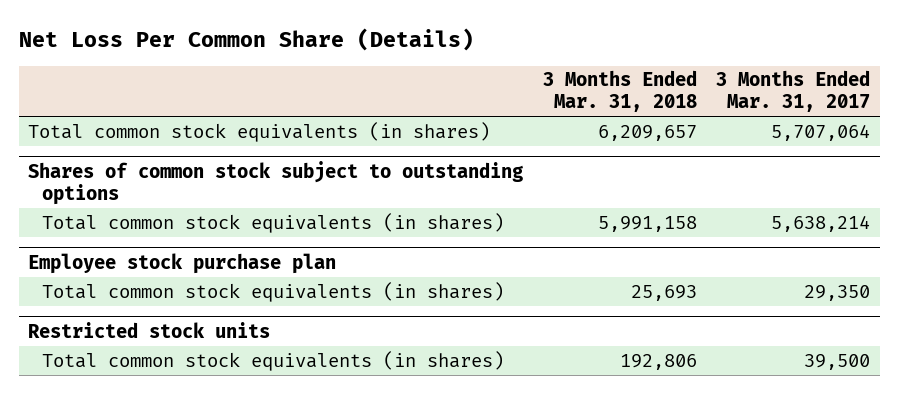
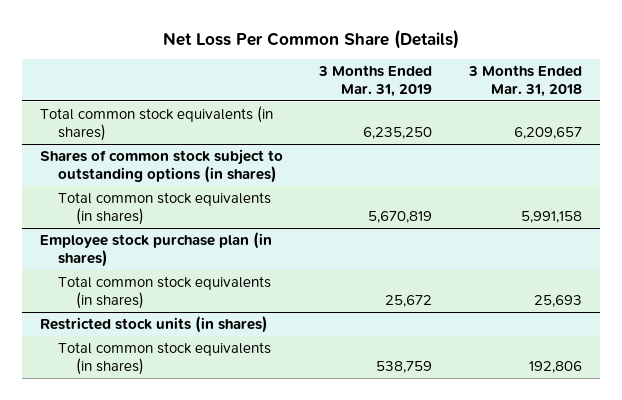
- | 3 Months Ended Mar. 31, 2018 | 3 Months Ended Mar. 31, 2017
+ | 3 Months Ended Mar. 31, 2019 | 3 Months Ended Mar. 31, 2018
- Shares of common stock subject to outstanding options
+ Shares of common stock subject to outstanding options (in shares)
- Employee stock purchase plan
+ Employee stock purchase plan (in shares)
- Restricted stock units
+ Restricted stock units (in shares)

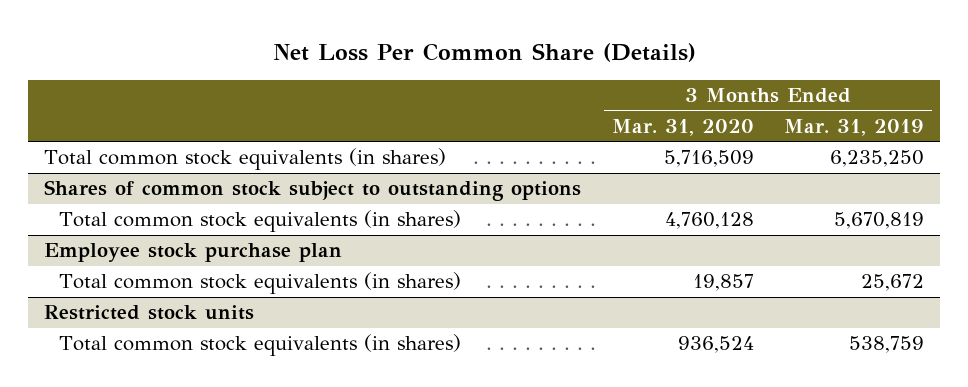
- | 3 Months Ended Mar. 31, 2019 | 3 Months Ended Mar. 31, 2018
+ | 3 Months Ended Mar. 31, 2020 | 3 Months Ended Mar. 31, 2019
- Shares of common stock subject to outstanding options (in shares)
+ Shares of common stock subject to outstanding options
- Employee stock purchase plan (in shares)
+ Employee stock purchase plan
- Restricted stock units (in shares)
+ Restricted stock units

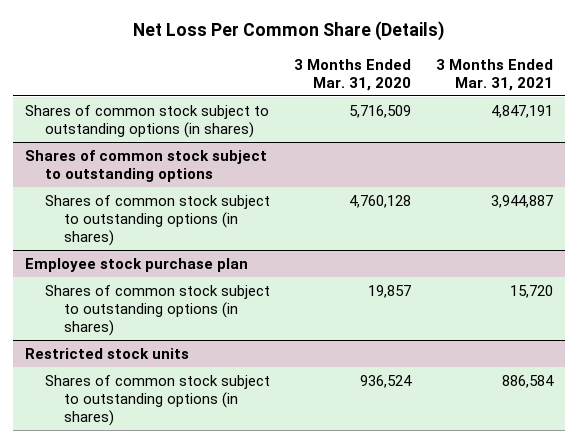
- | 3 Months Ended Mar. 31, 2020 | 3 Months Ended Mar. 31, 2019
+ | 3 Months Ended Mar. 31, 2020 | 3 Months Ended Mar. 31, 2021
- Total common stock equivalents (in shares) | 5,716,509 | 6,235,250
+ Shares of common stock subject to outstanding options (in shares) | 5,716,509 | 4,847,191
@ Shares of common stock subject to outstanding options
- Total common stock equivalents (in shares) | 4,760,128 | 5,670,819
+ Shares of common stock subject to outstanding options (in shares) | 4,760,128 | 3,944,887
@ Employee stock purchase plan
- Total common stock equivalents (in shares) | 19,857 | 25,672
+ Shares of common stock subject to outstanding options (in shares) | 19,857 | 15,720
@ Restricted stock units
- Total common stock equivalents (in shares) | 936,524 | 538,759
+ Shares of common stock subject to outstanding options (in shares) | 936,524 | 886,584

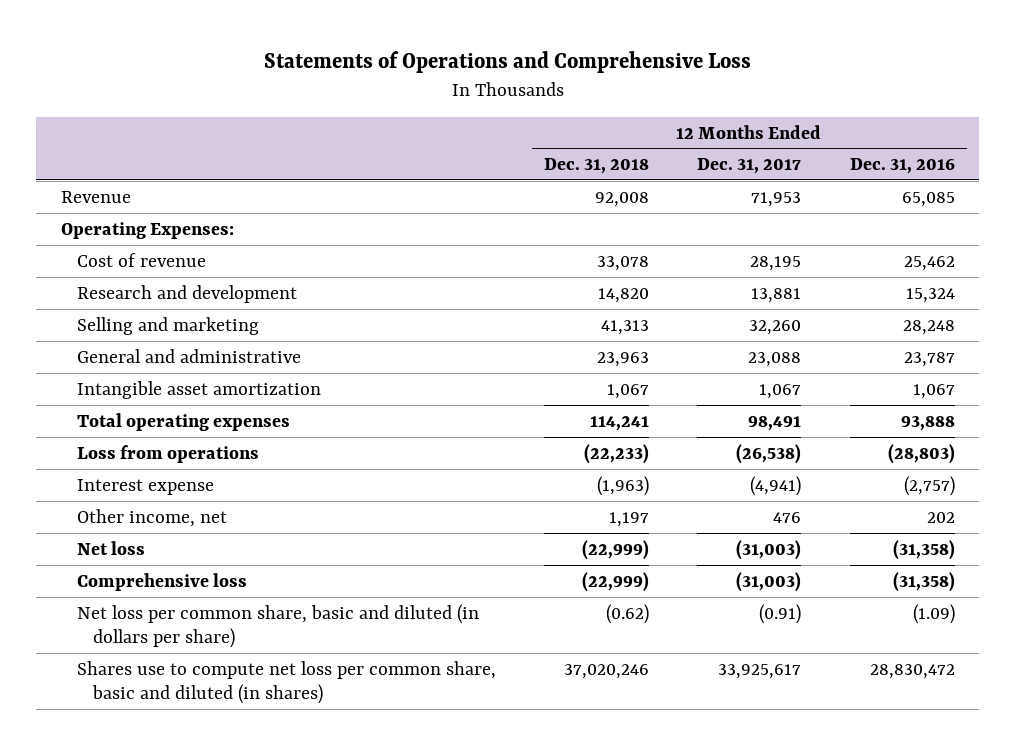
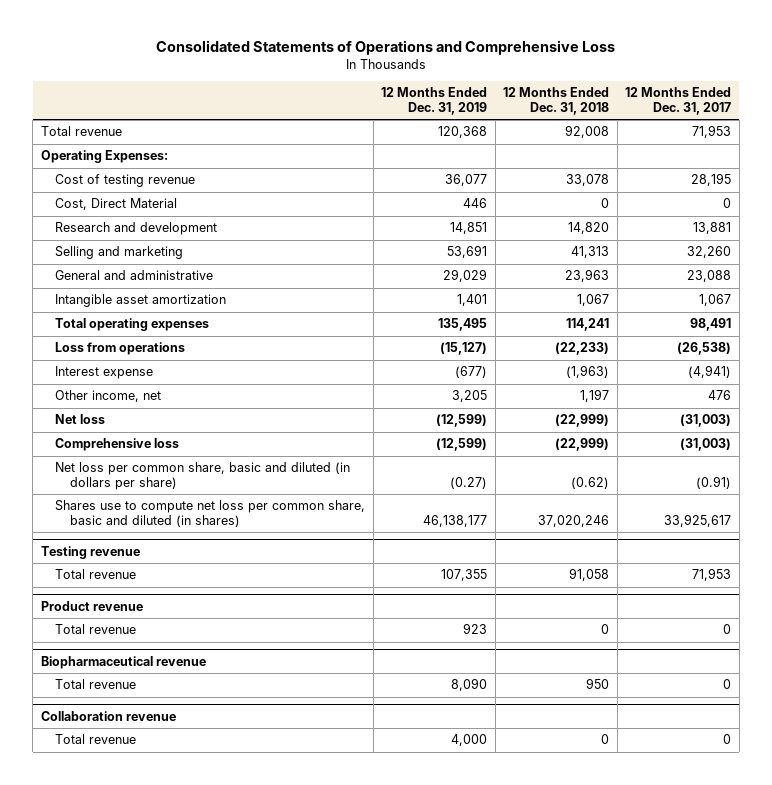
- Statements of Operations and Comprehensive Loss
+ Consolidated Statements of Operations and Comprehensive Loss
- | 12 Months Ended Dec. 31, 2018 | 12 Months Ended Dec. 31, 2017 | 12 Months Ended Dec. 31, 2016
+ | 12 Months Ended Dec. 31, 2019 | 12 Months Ended Dec. 31, 2018 | 12 Months Ended Dec. 31, 2017
- Revenue | 92,008 | 71,953 | 65,085
+ Total revenue | 120,368 | 92,008 | 71,953
- Cost of revenue | 33,078 | 28,195 | 25,462
+ Cost of testing revenue | 36,077 | 33,078 | 28,195
+ Cost, Direct Material | 446 | 0 | 0
+ Testing revenue
+ Total revenue | 107,355 | 91,058 | 71,953
+ Product revenue
+ Total revenue | 923 | 0 | 0
+ Biopharmaceutical revenue
+ Total revenue | 8,090 | 950 | 0
+ Collaboration revenue
+ Total revenue | 4,000 | 0 | 0

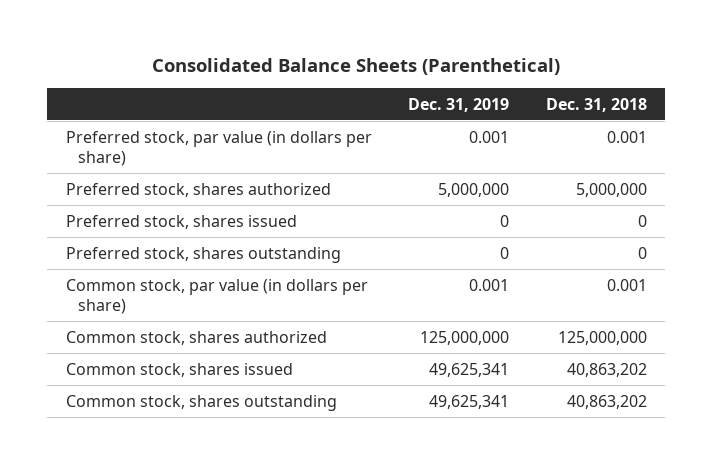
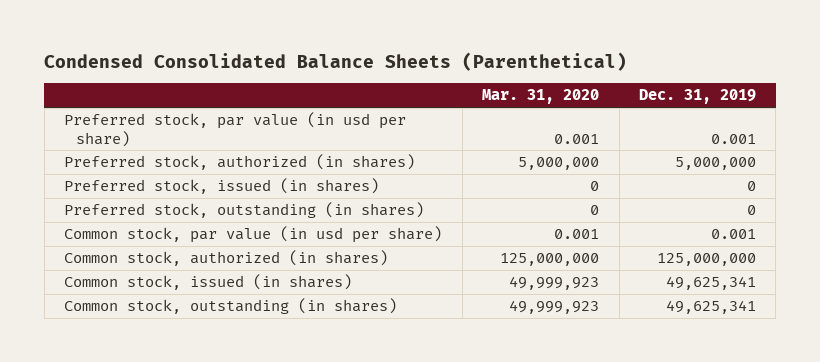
- Consolidated Balance Sheets (Parenthetical)
+ Condensed Consolidated Balance Sheets (Parenthetical)
- | Dec. 31, 2019 | Dec. 31, 2018
+ | Mar. 31, 2020 | Dec. 31, 2019
- Preferred stock, par value (in dollars per share) | 0.001 | 0.001
- Preferred stock, shares authorized | 5,000,000 | 5,000,000
- Preferred stock, shares issued | 0 | 0
- Preferred stock, shares outstanding | 0 | 0
- Common stock, par value (in dollars per share) | 0.001 | 0.001
- Common stock, shares authorized | 125,000,000 | 125,000,000
- Common stock, shares issued | 49,625,341 | 40,863,202
- Common stock, shares outstanding | 49,625,341 | 40,863,202
+ Preferred stock, par value (in usd per share) | 0.001 | 0.001
+ Preferred stock, authorized (in shares) | 5,000,000 | 5,000,000
+ Preferred stock, issued (in shares) | 0 | 0
+ Preferred stock, outstanding (in shares) | 0 | 0
+ Common stock, par value (in usd per share) | 0.001 | 0.001
+ Common stock, authorized (in shares) | 125,000,000 | 125,000,000
+ Common stock, issued (in shares) | 49,999,923 | 49,625,341
+ Common stock, outstanding (in shares) | 49,999,923 | 49,625,341

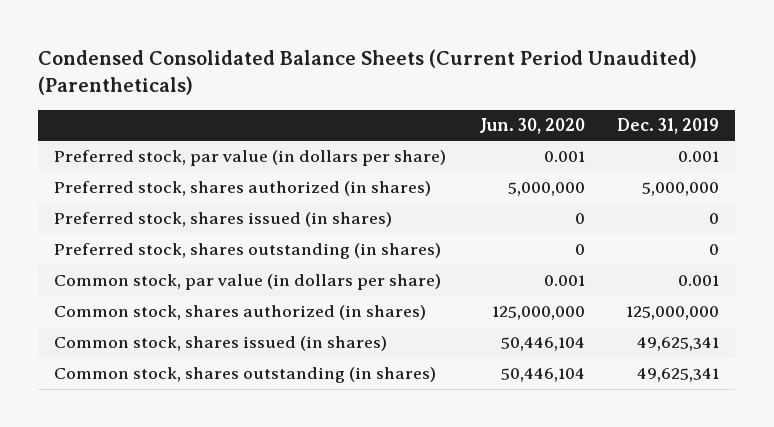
- Condensed Consolidated Balance Sheets (Parenthetical)
+ Condensed Consolidated Balance Sheets (Current Period Unaudited) (Parentheticals)
- | Mar. 31, 2020 | Dec. 31, 2019
+ | Jun. 30, 2020 | Dec. 31, 2019
- Preferred stock, par value (in usd per share) | 0.001 | 0.001
- Preferred stock, authorized (in shares) | 5,000,000 | 5,000,000
- Preferred stock, issued (in shares) | 0 | 0
- Preferred stock, outstanding (in shares) | 0 | 0
- Common stock, par value (in usd per share) | 0.001 | 0.001
- Common stock, authorized (in shares) | 125,000,000 | 125,000,000
- Common stock, issued (in shares) | 49,999,923 | 49,625,341
- Common stock, outstanding (in shares) | 49,999,923 | 49,625,341
+ Preferred stock, par value (in dollars per share) | 0.001 | 0.001
+ Preferred stock, shares authorized (in shares) | 5,000,000 | 5,000,000
+ Preferred stock, shares issued (in shares) | 0 | 0
+ Preferred stock, shares outstanding (in shares) | 0 | 0
+ Common stock, par value (in dollars per share) | 0.001 | 0.001
+ Common stock, shares authorized (in shares) | 125,000,000 | 125,000,000
+ Common stock, shares issued (in shares) | 50,446,104 | 49,625,341
+ Common stock, shares outstanding (in shares) | 50,446,104 | 49,625,341

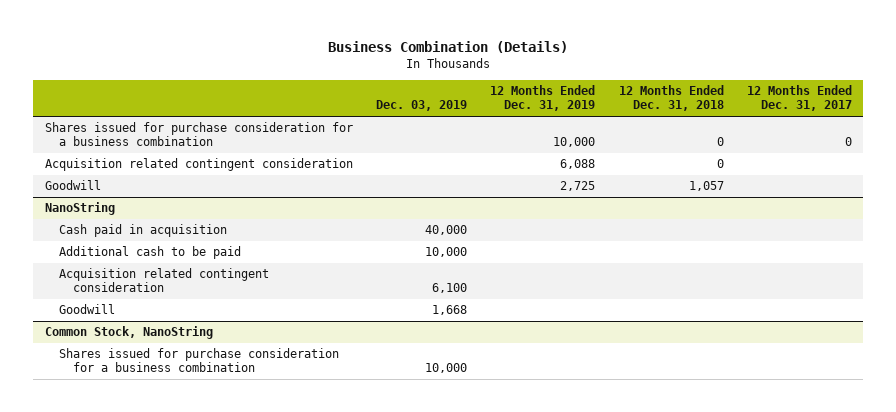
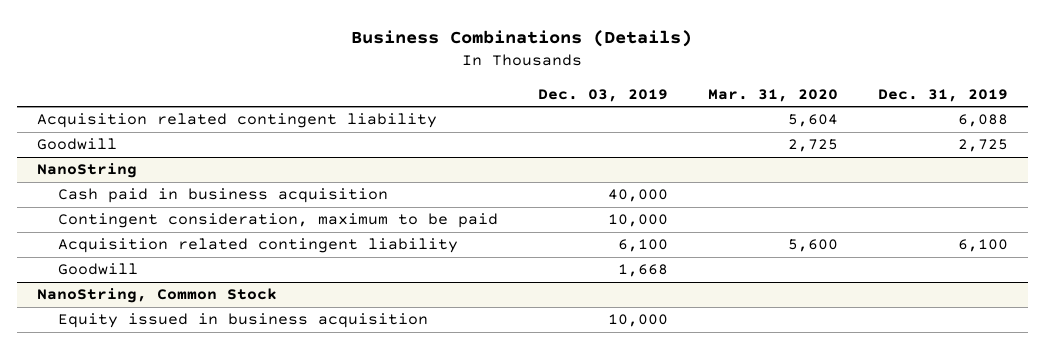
- Business Combination (Details)
+ Business Combinations (Details)
- | Dec. 03, 2019 | 12 Months Ended Dec. 31, 2019 | 12 Months Ended Dec. 31, 2018 | 12 Months Ended Dec. 31, 2017
+ | Dec. 03, 2019 | Mar. 31, 2020 | Dec. 31, 2019
- Shares issued for purchase consideration for a business combination | | 10,000 | 0 | 0
- Acquisition related contingent consideration | | 6,088 | 0 |
+ Acquisition related contingent liability | | 5,604 | 6,088
@ NanoString
- Cash paid in acquisition | 40,000 | | |
- Additional cash to be paid | 10,000 | | |
- Acquisition related contingent consideration | 6,100 | | |
+ Cash paid in business acquisition | 40,000 | |
+ Contingent consideration, maximum to be paid | 10,000 | |
+ Acquisition related contingent liability | 6,100 | 5,600 | 6,100
- Common Stock, NanoString
- Shares issued for purchase consideration for a business combination | 10,000 | | |
+ NanoString, Common Stock
+ Equity issued in business acquisition | 10,000 | |

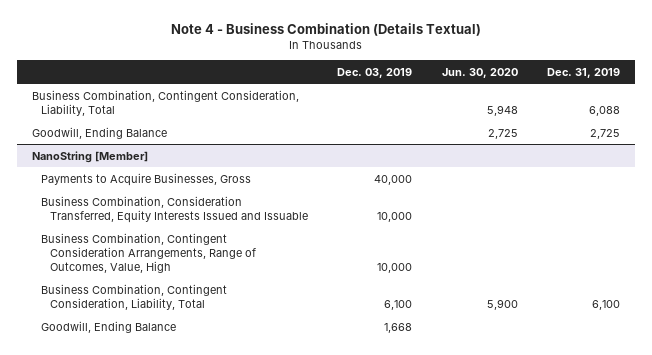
- Business Combinations (Details)
+ Note 4 - Business Combination (Details Textual)
- | Dec. 03, 2019 | Mar. 31, 2020 | Dec. 31, 2019
+ | Dec. 03, 2019 | Jun. 30, 2020 | Dec. 31, 2019
- Acquisition related contingent liability | | 5,604 | 6,088
- Goodwill | | 2,725 | 2,725
- NanoString
- Cash paid in business acquisition | 40,000 | |
- Contingent consideration, maximum to be paid | 10,000 | |
- Acquisition related contingent liability | 6,100 | 5,600 | 6,100
- Goodwill | 1,668 | |
- NanoString, Common Stock
- Equity issued in business acquisition | 10,000 | |
+ Business Combination, Contingent Consideration, Liability, Total | | 5,948 | 6,088
+ Goodwill, Ending Balance | | 2,725 | 2,725
+ NanoString [Member]
+ Payments to Acquire Businesses, Gross | 40,000 | |
+ Business Combination, Consideration Transferred, Equity Interests Issued and Issuable | 10,000 | |
+ Business Combination, Contingent Consideration Arrangements, Range of Outcomes, Value, High | 10,000 | |
+ Business Combination, Contingent Consideration, Liability, Total | 6,100 | 5,900 | 6,100
+ Goodwill, Ending Balance | 1,668 | |

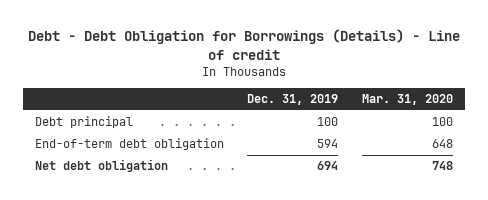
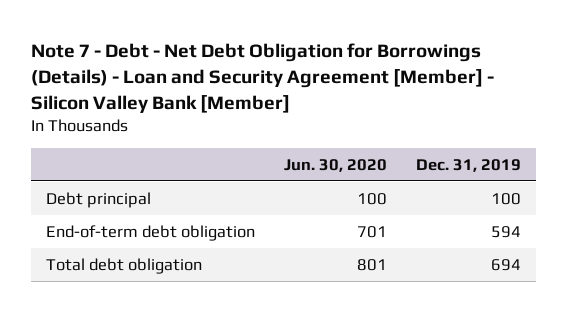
- Debt - Debt Obligation for Borrowings (Details) - Line of credit
+ Note 7 - Debt - Net Debt Obligation for Borrowings (Details) - Loan and Security Agreement [Member] - Silicon Valley Bank [Member]
- | Dec. 31, 2019 | Mar. 31, 2020
+ | Jun. 30, 2020 | Dec. 31, 2019
- Net debt obligation | 694 | 748
+ Total debt obligation | 801 | 694

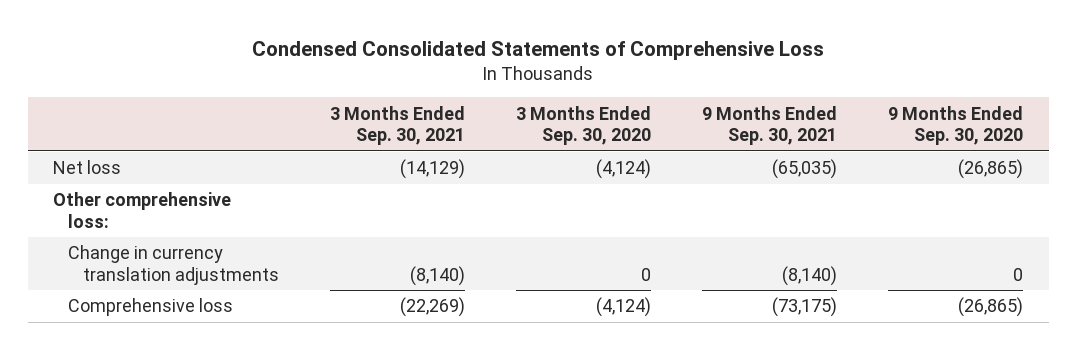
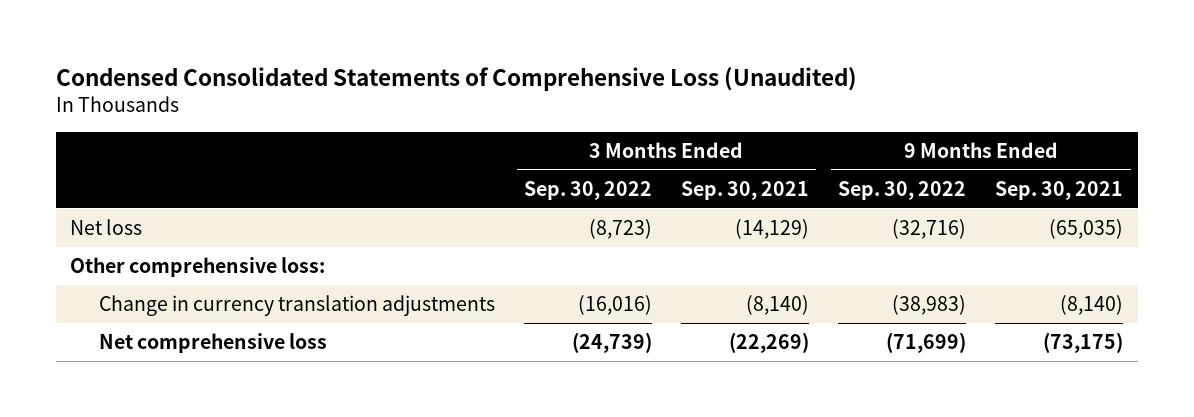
- Condensed Consolidated Statements of Comprehensive Loss
+ Condensed Consolidated Statements of Comprehensive Loss (Unaudited)
- | 3 Months Ended Sep. 30, 2021 | 3 Months Ended Sep. 30, 2020 | 9 Months Ended Sep. 30, 2021 | 9 Months Ended Sep. 30, 2020
+ | 3 Months Ended Sep. 30, 2022 | 3 Months Ended Sep. 30, 2021 | 9 Months Ended Sep. 30, 2022 | 9 Months Ended Sep. 30, 2021
- Comprehensive loss | (22,269) | (4,124) | (73,175) | (26,865)
+ Net comprehensive loss | (24,739) | (22,269) | (71,699) | (73,175)

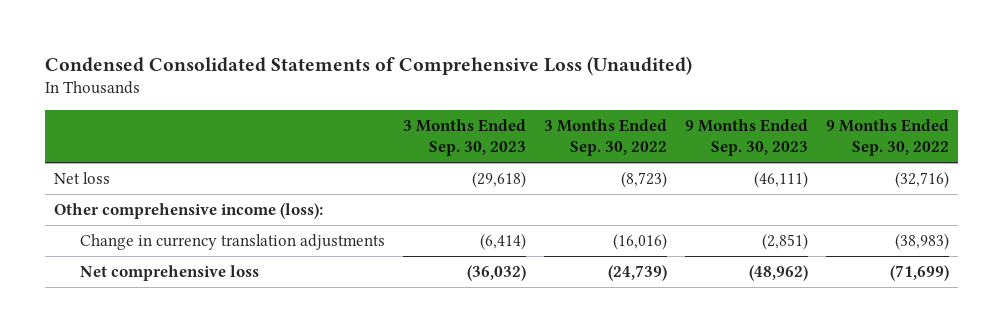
- | 3 Months Ended Sep. 30, 2022 | 3 Months Ended Sep. 30, 2021 | 9 Months Ended Sep. 30, 2022 | 9 Months Ended Sep. 30, 2021
+ | 3 Months Ended Sep. 30, 2023 | 3 Months Ended Sep. 30, 2022 | 9 Months Ended Sep. 30, 2023 | 9 Months Ended Sep. 30, 2022
- Other comprehensive loss:
+ Other comprehensive income (loss):

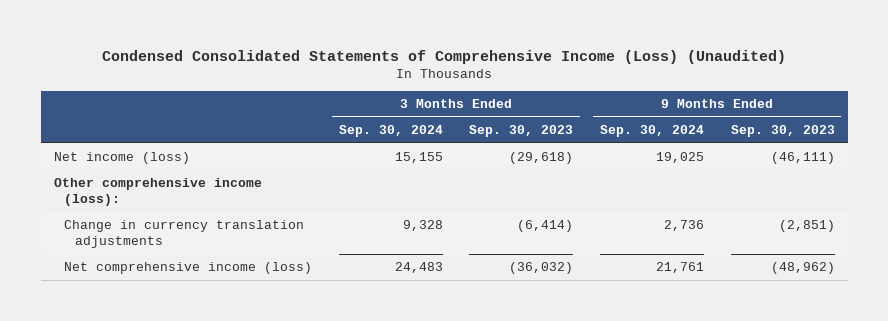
- Condensed Consolidated Statements of Comprehensive Loss (Unaudited)
+ Condensed Consolidated Statements of Comprehensive Income (Loss) (Unaudited)
- | 3 Months Ended Sep. 30, 2023 | 3 Months Ended Sep. 30, 2022 | 9 Months Ended Sep. 30, 2023 | 9 Months Ended Sep. 30, 2022
+ | 3 Months Ended Sep. 30, 2024 | 3 Months Ended Sep. 30, 2023 | 9 Months Ended Sep. 30, 2024 | 9 Months Ended Sep. 30, 2023
- Net loss | (29,618) | (8,723) | (46,111) | (32,716)
+ Net income (loss) | 15,155 | (29,618) | 19,025 | (46,111)
- Net comprehensive loss | (36,032) | (24,739) | (48,962) | (71,699)
+ Net comprehensive income (loss) | 24,483 | (36,032) | 21,761 | (48,962)

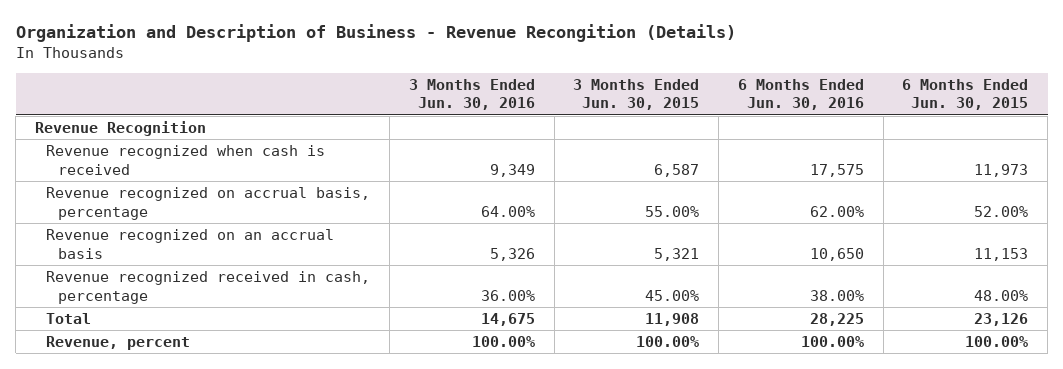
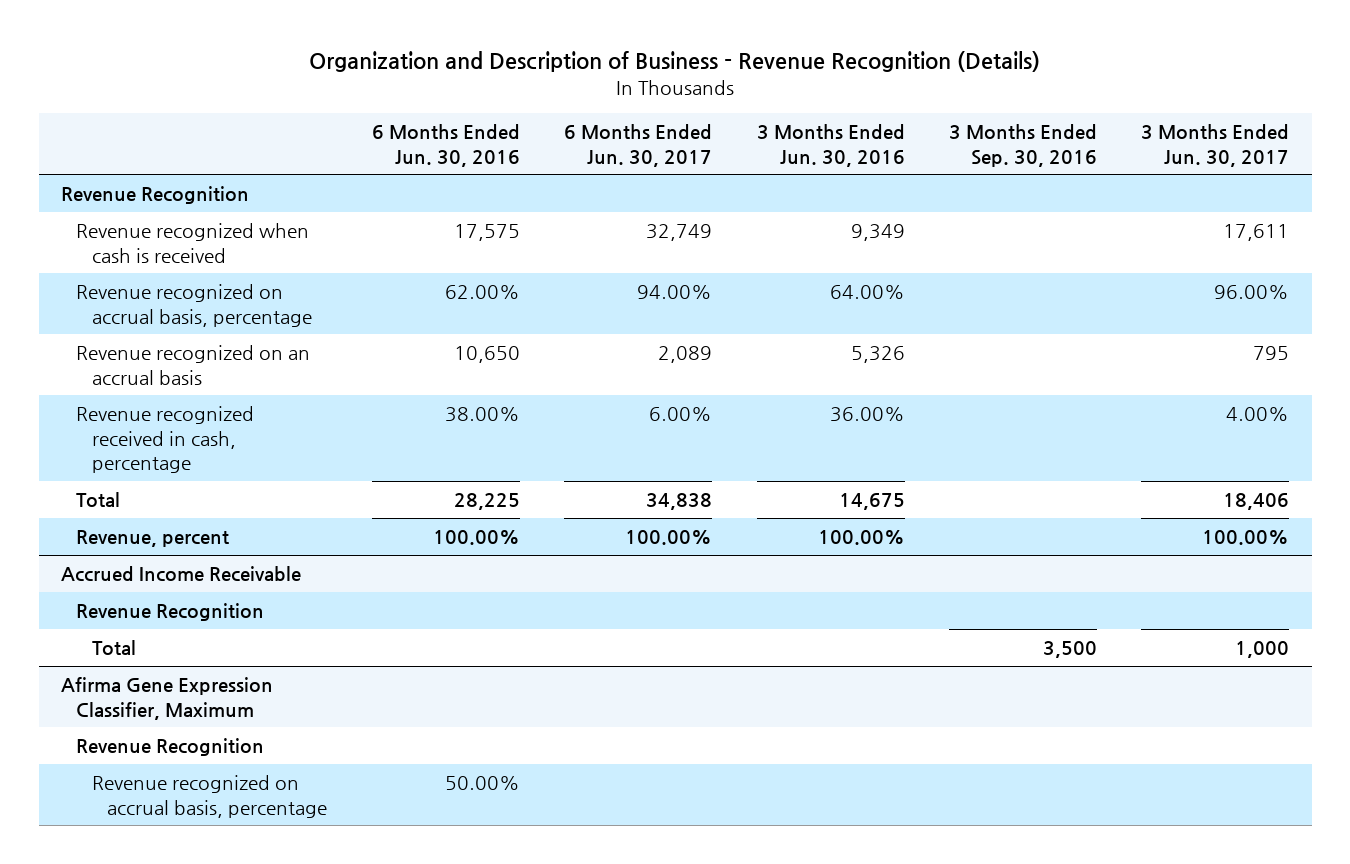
- Organization and Description of Business - Revenue Recongition (Details)
+ Organization and Description of Business - Revenue Recognition (Details)
- | 3 Months Ended Jun. 30, 2016 | 3 Months Ended Jun. 30, 2015 | 6 Months Ended Jun. 30, 2016 | 6 Months Ended Jun. 30, 2015
+ | 6 Months Ended Jun. 30, 2016 | 6 Months Ended Jun. 30, 2017 | 3 Months Ended Jun. 30, 2016 | 3 Months Ended Sep. 30, 2016 | 3 Months Ended Jun. 30, 2017
+ Accrued Income Receivable
+ Revenue Recognition
+ Total | | | | 3,500 | 1,000
+ Afirma Gene Expression Classifier, Maximum
+ Revenue Recognition
+ Revenue recognized on accrual basis, percentage | 50.00% | | | |

